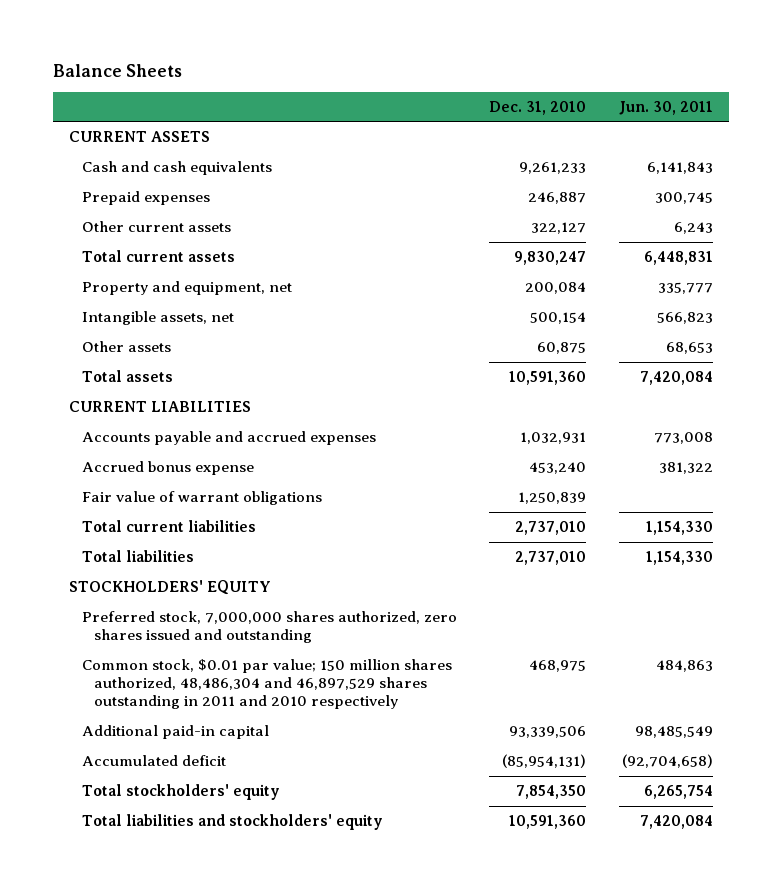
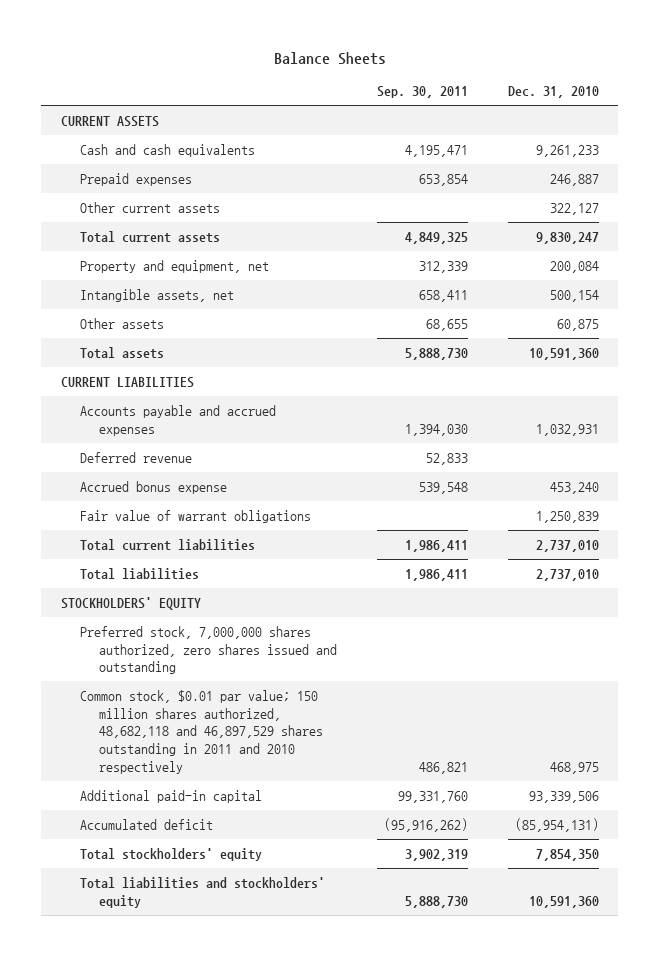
- | Dec. 31, 2010 | Jun. 30, 2011
+ | Sep. 30, 2011 | Dec. 31, 2010
+ Deferred revenue | 52,833 |
- Common stock, $0.01 par value; 150 million shares authorized, 48,486,304 and 46,897,529 shares outstanding in 2011 and 2010 respectively | 468,975 | 484,863
+ Common stock, $0.01 par value; 150 million shares authorized, 48,682,118 and 46,897,529 shares outstanding in 2011 and 2010 respectively | 486,821 | 468,975

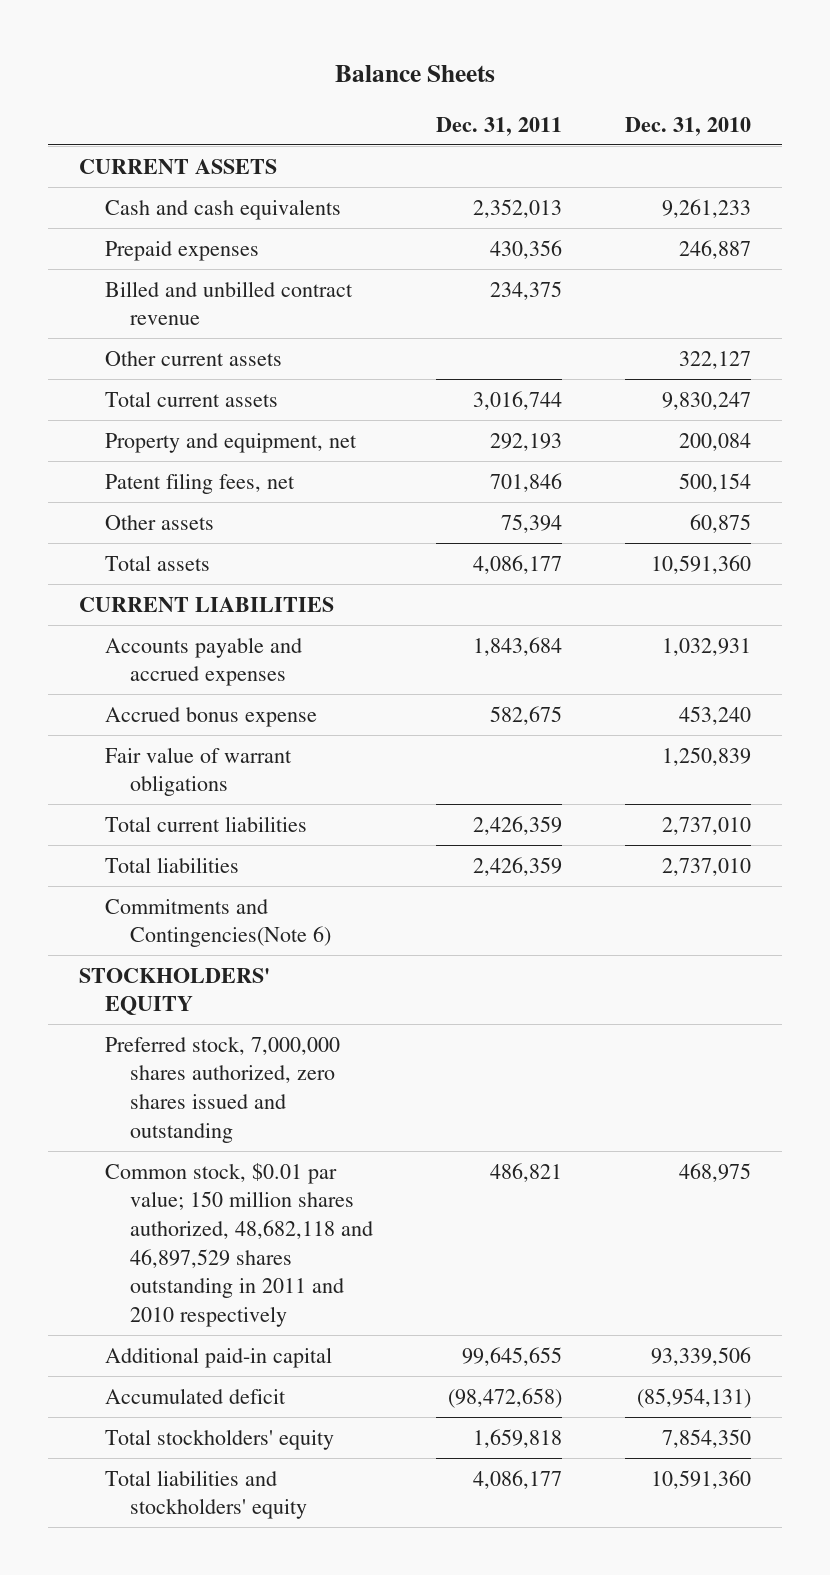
- | Sep. 30, 2011 | Dec. 31, 2010
+ | Dec. 31, 2011 | Dec. 31, 2010
+ Billed and unbilled contract revenue | 234,375 |
- Intangible assets, net | 658,411 | 500,154
+ Patent filing fees, net | 701,846 | 500,154
- Deferred revenue | 52,833 |
+ Commitments and Contingencies(Note 6)

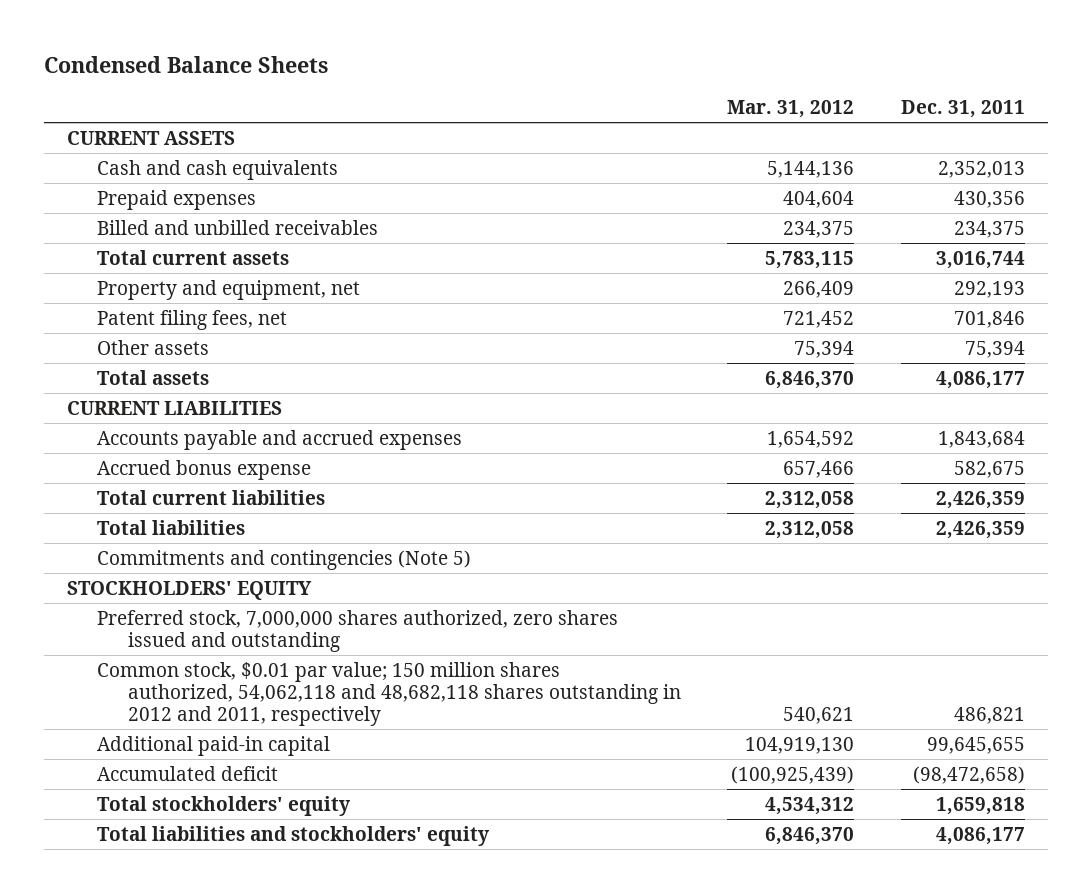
- Balance Sheets
+ Condensed Balance Sheets
- | Dec. 31, 2011 | Dec. 31, 2010
+ | Mar. 31, 2012 | Dec. 31, 2011
- Billed and unbilled contract revenue | 234,375 |
- Other current assets | | 322,127
+ Billed and unbilled receivables | 234,375 | 234,375
- Fair value of warrant obligations | | 1,250,839
- Commitments and Contingencies(Note 6)
+ Commitments and contingencies (Note 5)
- Common stock, $0.01 par value; 150 million shares authorized, 48,682,118 and 46,897,529 shares outstanding in 2011 and 2010 respectively | 486,821 | 468,975
+ Common stock, $0.01 par value; 150 million shares authorized, 54,062,118 and 48,682,118 shares outstanding in 2012 and 2011, respectively | 540,621 | 486,821

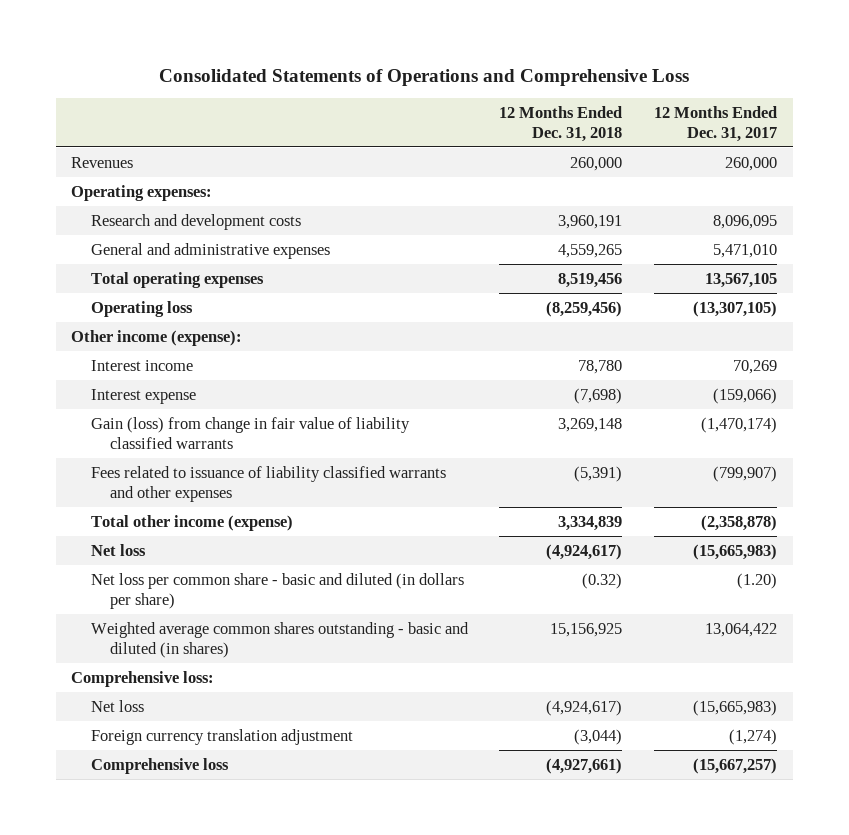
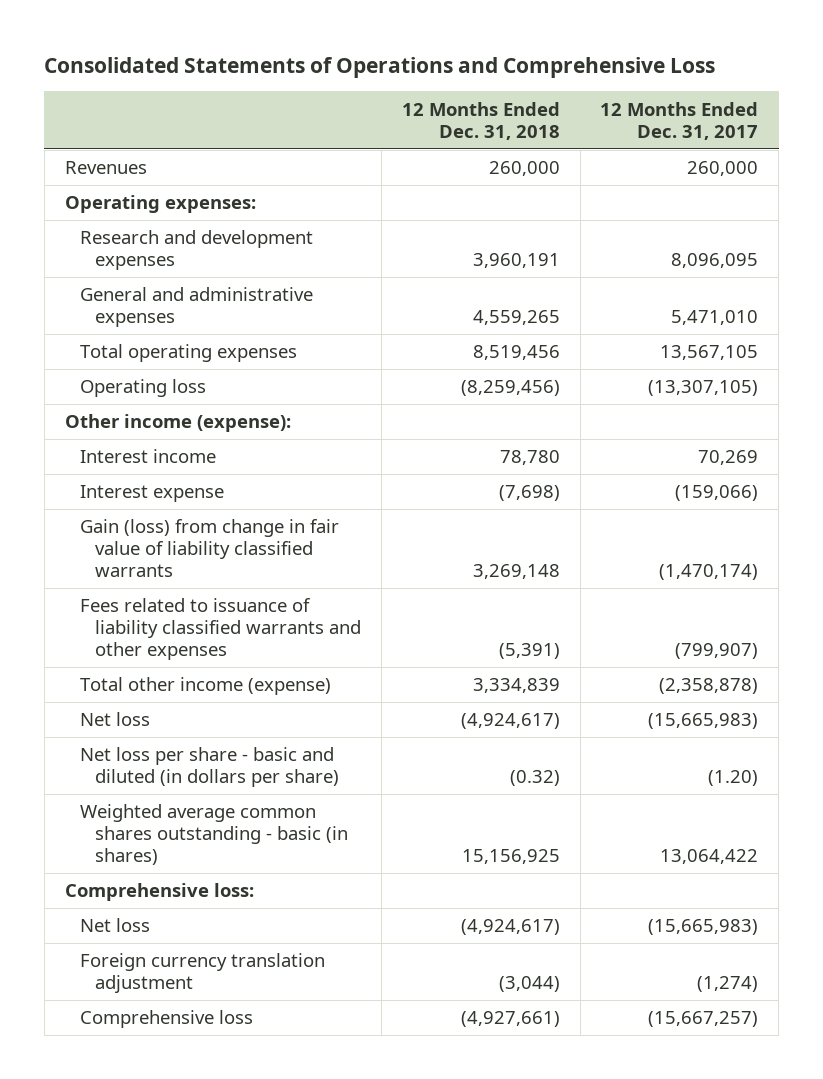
- Research and development costs | 3,960,191 | 8,096,095
+ Research and development expenses | 3,960,191 | 8,096,095
- Net loss per common share - basic and diluted (in dollars per share) | (0.32) | (1.20)
- Weighted average common shares outstanding - basic and diluted (in shares) | 15,156,925 | 13,064,422
+ Net loss per share - basic and diluted (in dollars per share) | (0.32) | (1.20)
+ Weighted average common shares outstanding - basic (in shares) | 15,156,925 | 13,064,422

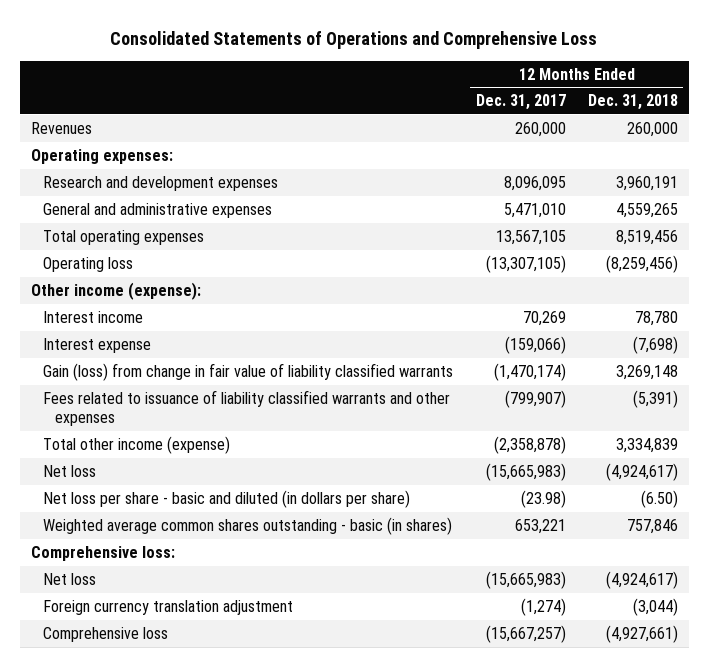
- | 12 Months Ended Dec. 31, 2018 | 12 Months Ended Dec. 31, 2017
+ | 12 Months Ended Dec. 31, 2017 | 12 Months Ended Dec. 31, 2018
- Net loss per share - basic and diluted (in dollars per share) | (0.32) | (1.20)
- Weighted average common shares outstanding - basic (in shares) | 15,156,925 | 13,064,422
+ Net loss per share - basic and diluted (in dollars per share) | (23.98) | (6.50)
+ Weighted average common shares outstanding - basic (in shares) | 653,221 | 757,846

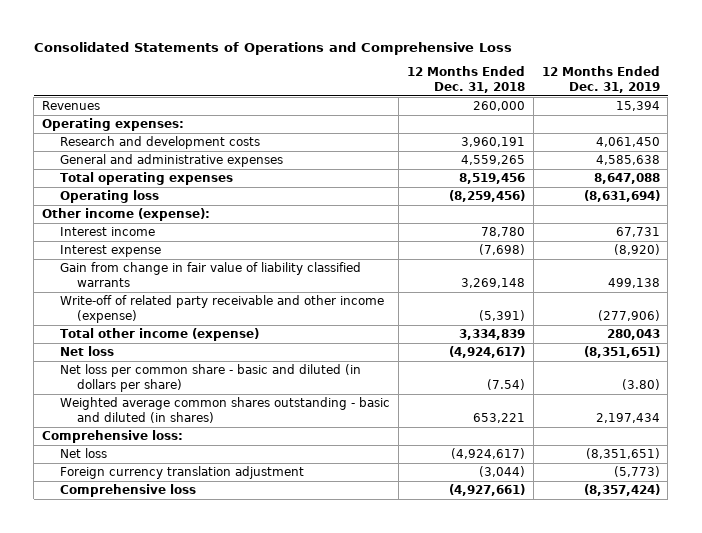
- | 12 Months Ended Dec. 31, 2017 | 12 Months Ended Dec. 31, 2018
+ | 12 Months Ended Dec. 31, 2018 | 12 Months Ended Dec. 31, 2019
- Research and development expenses | 8,096,095 | 3,960,191
+ Research and development costs | 3,960,191 | 4,061,450
- Gain (loss) from change in fair value of liability classified warrants | (1,470,174) | 3,269,148
- Fees related to issuance of liability classified warrants and other expenses | (799,907) | (5,391)
+ Gain from change in fair value of liability classified warrants | 3,269,148 | 499,138
+ Write-off of related party receivable and other income (expense) | (5,391) | (277,906)
- Net loss per share - basic and diluted (in dollars per share) | (23.98) | (6.50)
- Weighted average common shares outstanding - basic (in shares) | 653,221 | 757,846
+ Net loss per common share - basic and diluted (in dollars per share) | (7.54) | (3.80)
+ Weighted average common shares outstanding - basic and diluted (in shares) | 653,221 | 2,197,434

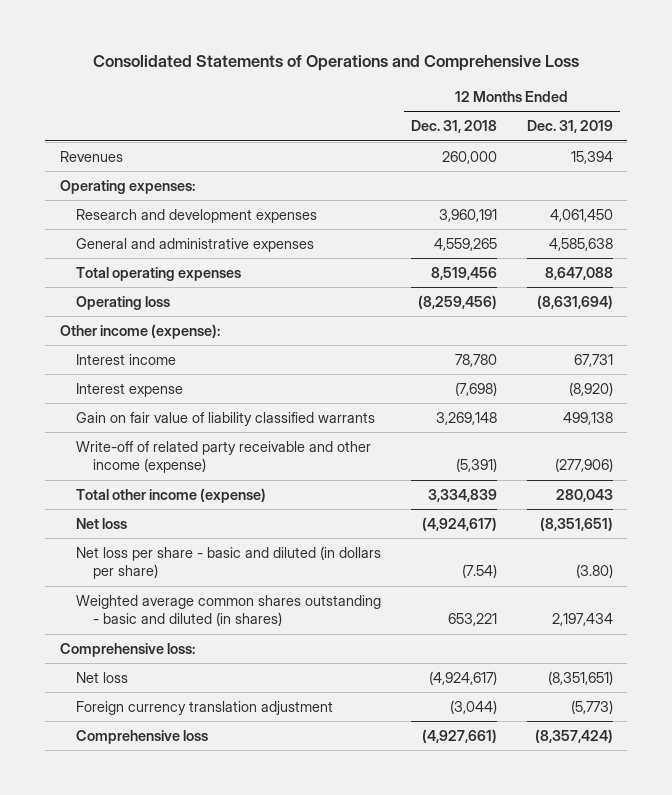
- Research and development costs | 3,960,191 | 4,061,450
+ Research and development expenses | 3,960,191 | 4,061,450
- Gain from change in fair value of liability classified warrants | 3,269,148 | 499,138
+ Gain on fair value of liability classified warrants | 3,269,148 | 499,138
- Net loss per common share - basic and diluted (in dollars per share) | (7.54) | (3.80)
+ Net loss per share - basic and diluted (in dollars per share) | (7.54) | (3.80)

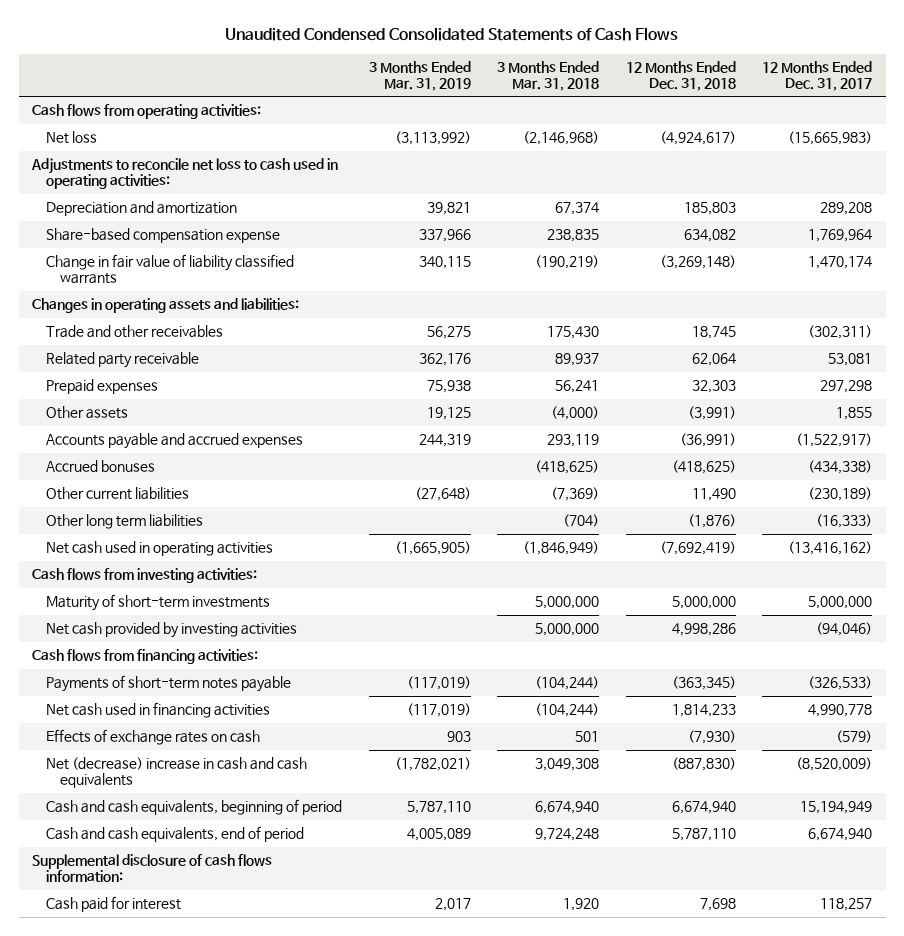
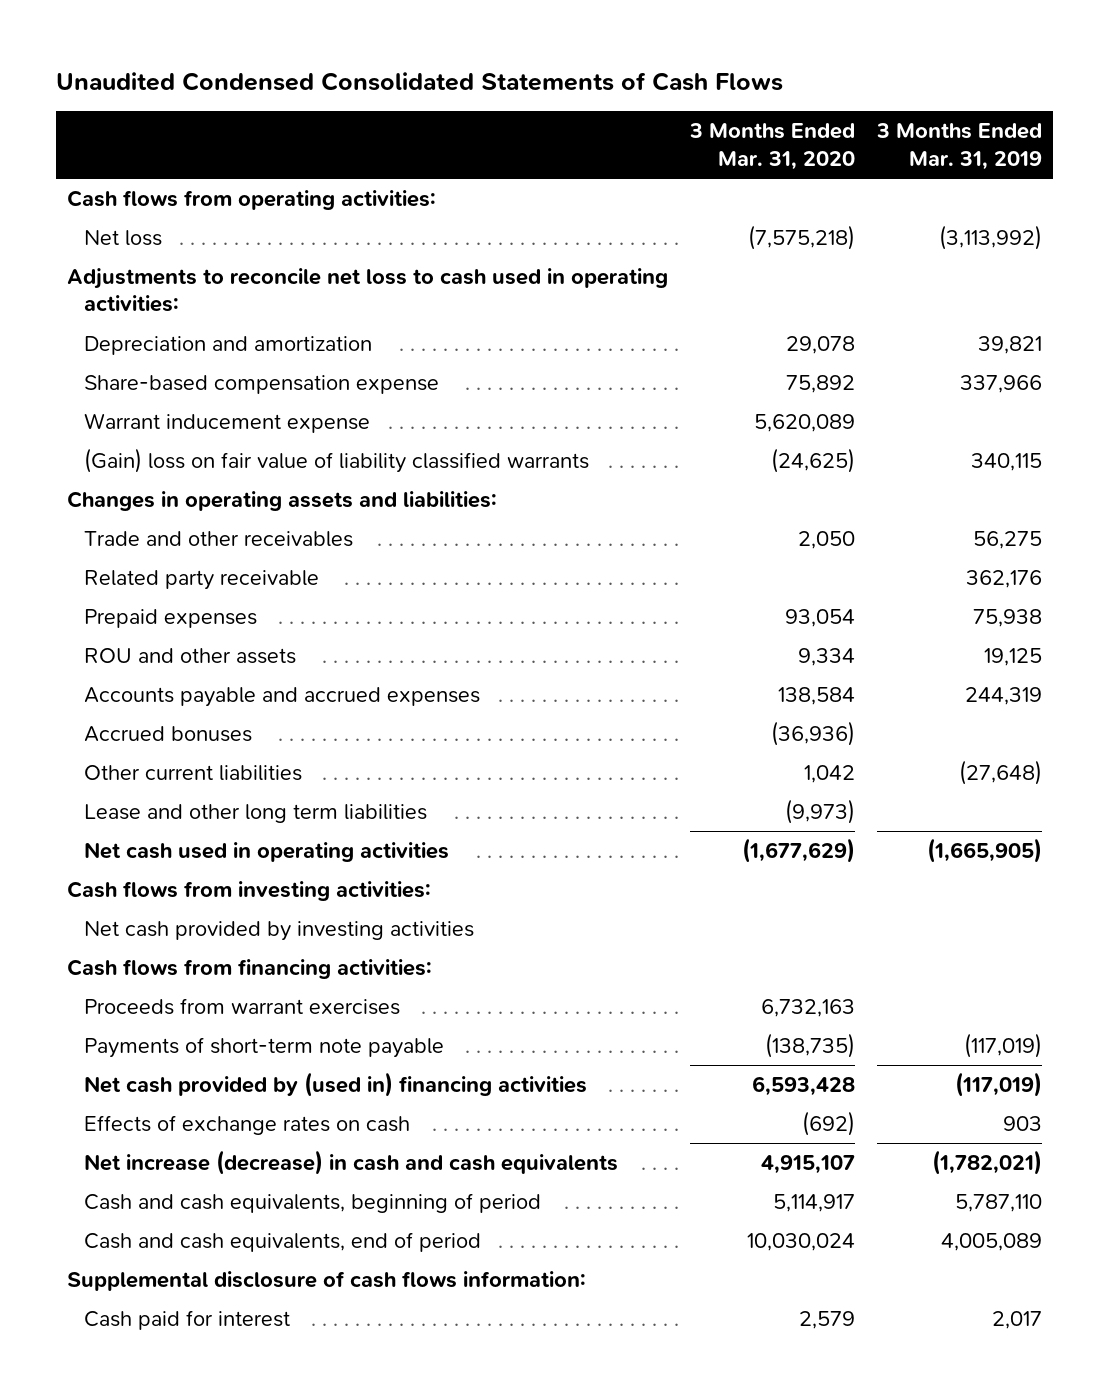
- | 3 Months Ended Mar. 31, 2019 | 3 Months Ended Mar. 31, 2018 | 12 Months Ended Dec. 31, 2018 | 12 Months Ended Dec. 31, 2017
+ | 3 Months Ended Mar. 31, 2020 | 3 Months Ended Mar. 31, 2019
- Change in fair value of liability classified warrants | 340,115 | (190,219) | (3,269,148) | 1,470,174
+ Warrant inducement expense | 5,620,089 |
+ (Gain) loss on fair value of liability classified warrants | (24,625) | 340,115
- Other assets | 19,125 | (4,000) | (3,991) | 1,855
+ ROU and other assets | 9,334 | 19,125
- Other long term liabilities | | (704) | (1,876) | (16,333)
+ Lease and other long term liabilities | (9,973) |
- Maturity of short-term investments | | 5,000,000 | 5,000,000 | 5,000,000
- Payments of short-term notes payable | (117,019) | (104,244) | (363,345) | (326,533)
- Net cash used in financing activities | (117,019) | (104,244) | 1,814,233 | 4,990,778
+ Proceeds from warrant exercises | 6,732,163 |
+ Payments of short-term note payable | (138,735) | (117,019)
+ Net cash provided by (used in) financing activities | 6,593,428 | (117,019)
- Net (decrease) increase in cash and cash equivalents | (1,782,021) | 3,049,308 | (887,830) | (8,520,009)
+ Net increase (decrease) in cash and cash equivalents | 4,915,107 | (1,782,021)

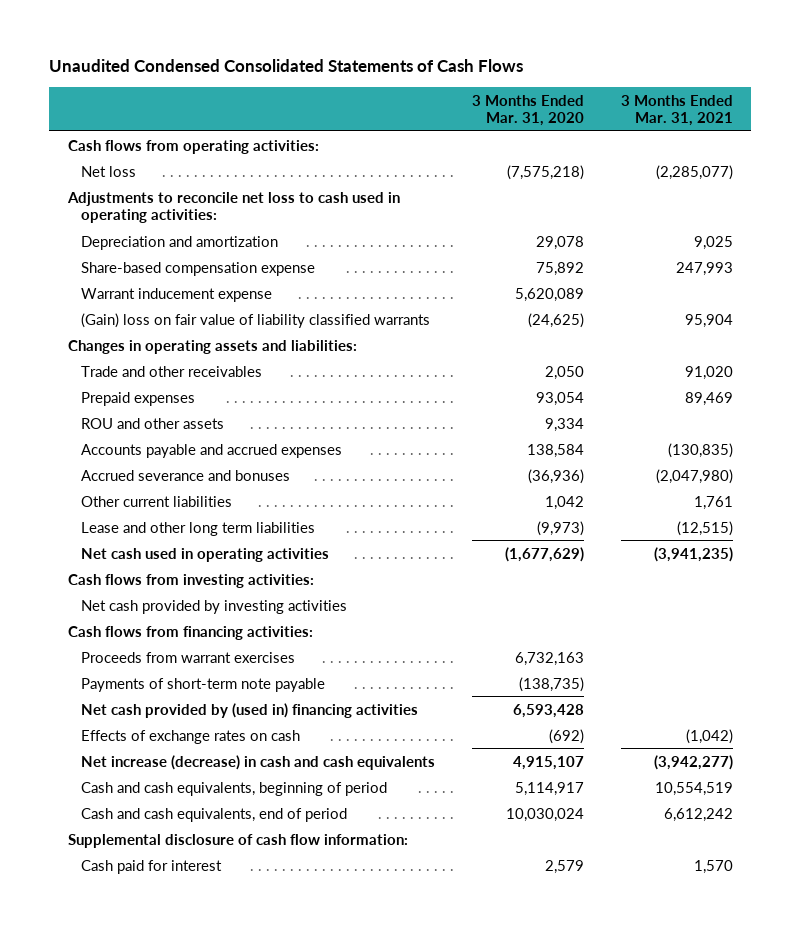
- | 3 Months Ended Mar. 31, 2020 | 3 Months Ended Mar. 31, 2019
+ | 3 Months Ended Mar. 31, 2020 | 3 Months Ended Mar. 31, 2021
- Related party receivable | | 362,176
- Accrued bonuses | (36,936) |
+ Accrued severance and bonuses | (36,936) | (2,047,980)
- Supplemental disclosure of cash flows information:
+ Supplemental disclosure of cash flow information:

